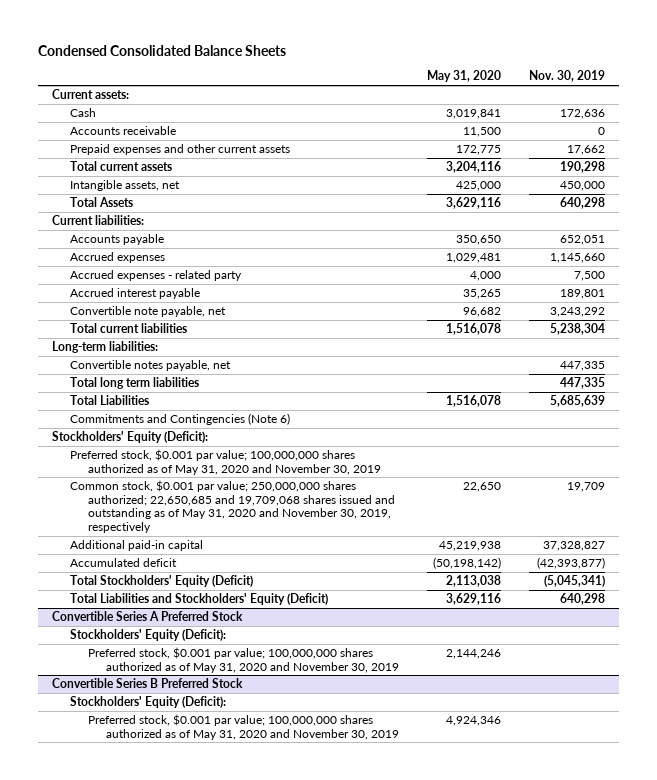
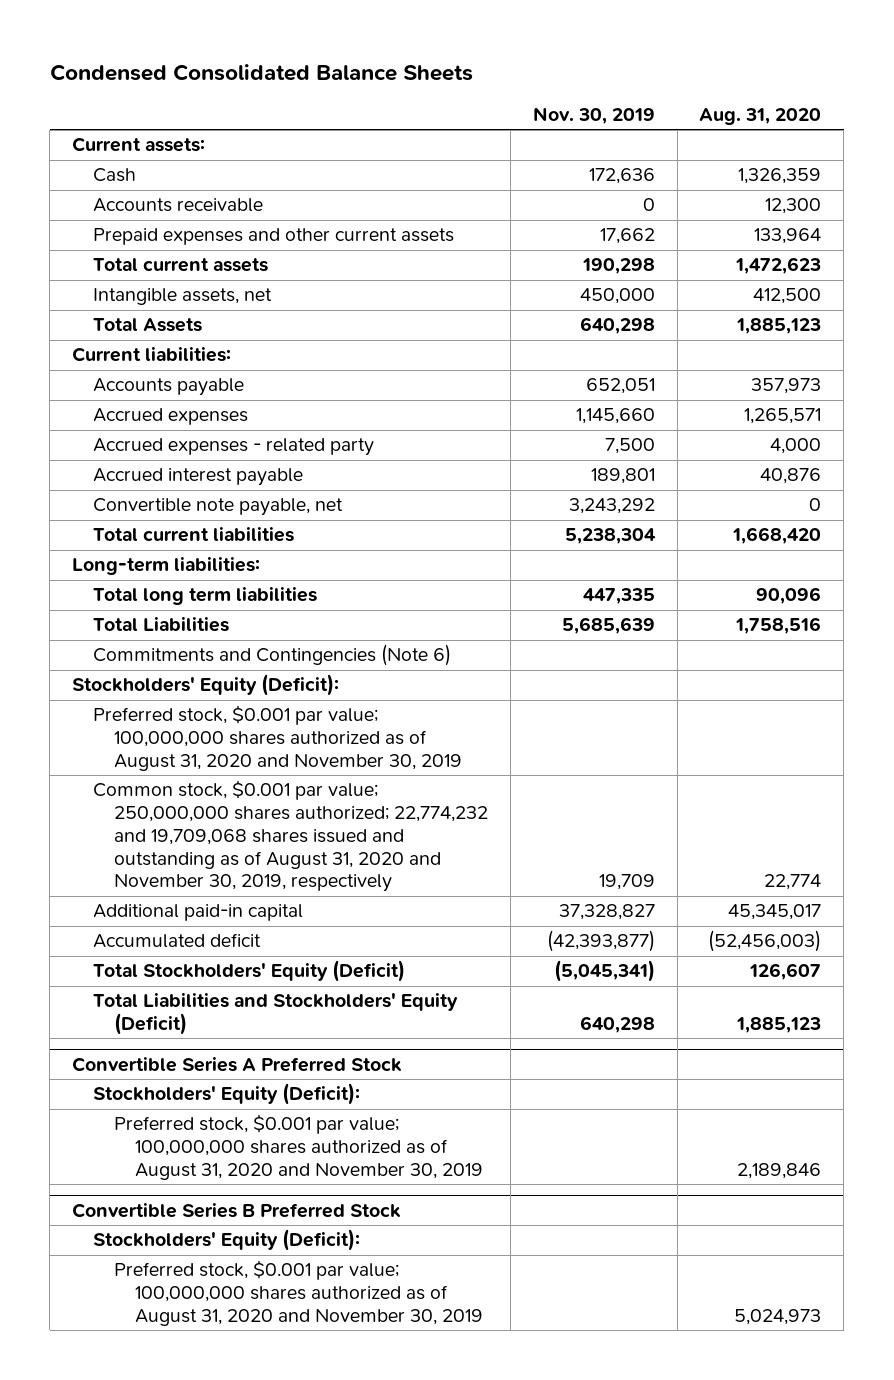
- | May 31, 2020 | Nov. 30, 2019
+ | Nov. 30, 2019 | Aug. 31, 2020
- Convertible notes payable, net | | 447,335
- Preferred stock, $0.001 par value; 100,000,000 shares authorized as of May 31, 2020 and November 30, 2019
- Common stock, $0.001 par value; 250,000,000 shares authorized; 22,650,685 and 19,709,068 shares issued and outstanding as of May 31, 2020 and November 30, 2019, respectively | 22,650 | 19,709
+ Preferred stock, $0.001 par value; 100,000,000 shares authorized as of August 31, 2020 and November 30, 2019
+ Common stock, $0.001 par value; 250,000,000 shares authorized; 22,774,232 and 19,709,068 shares issued and outstanding as of August 31, 2020 and November 30, 2019, respectively | 19,709 | 22,774
@ Convertible Series A Preferred Stock
- Preferred stock, $0.001 par value; 100,000,000 shares authorized as of May 31, 2020 and November 30, 2019 | 2,144,246 |
+ Preferred stock, $0.001 par value; 100,000,000 shares authorized as of August 31, 2020 and November 30, 2019 | | 2,189,846
@ Convertible Series B Preferred Stock
- Preferred stock, $0.001 par value; 100,000,000 shares authorized as of May 31, 2020 and November 30, 2019 | 4,924,346 |
+ Preferred stock, $0.001 par value; 100,000,000 shares authorized as of August 31, 2020 and November 30, 2019 | | 5,024,973

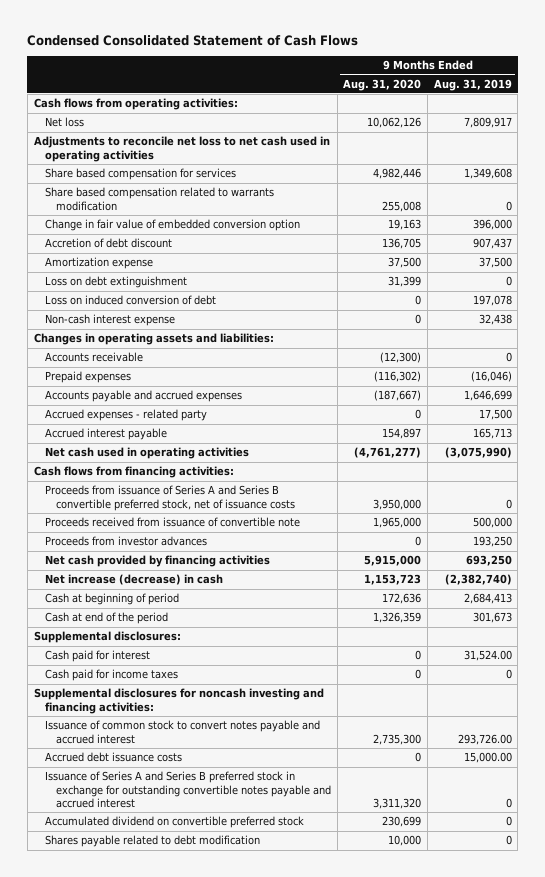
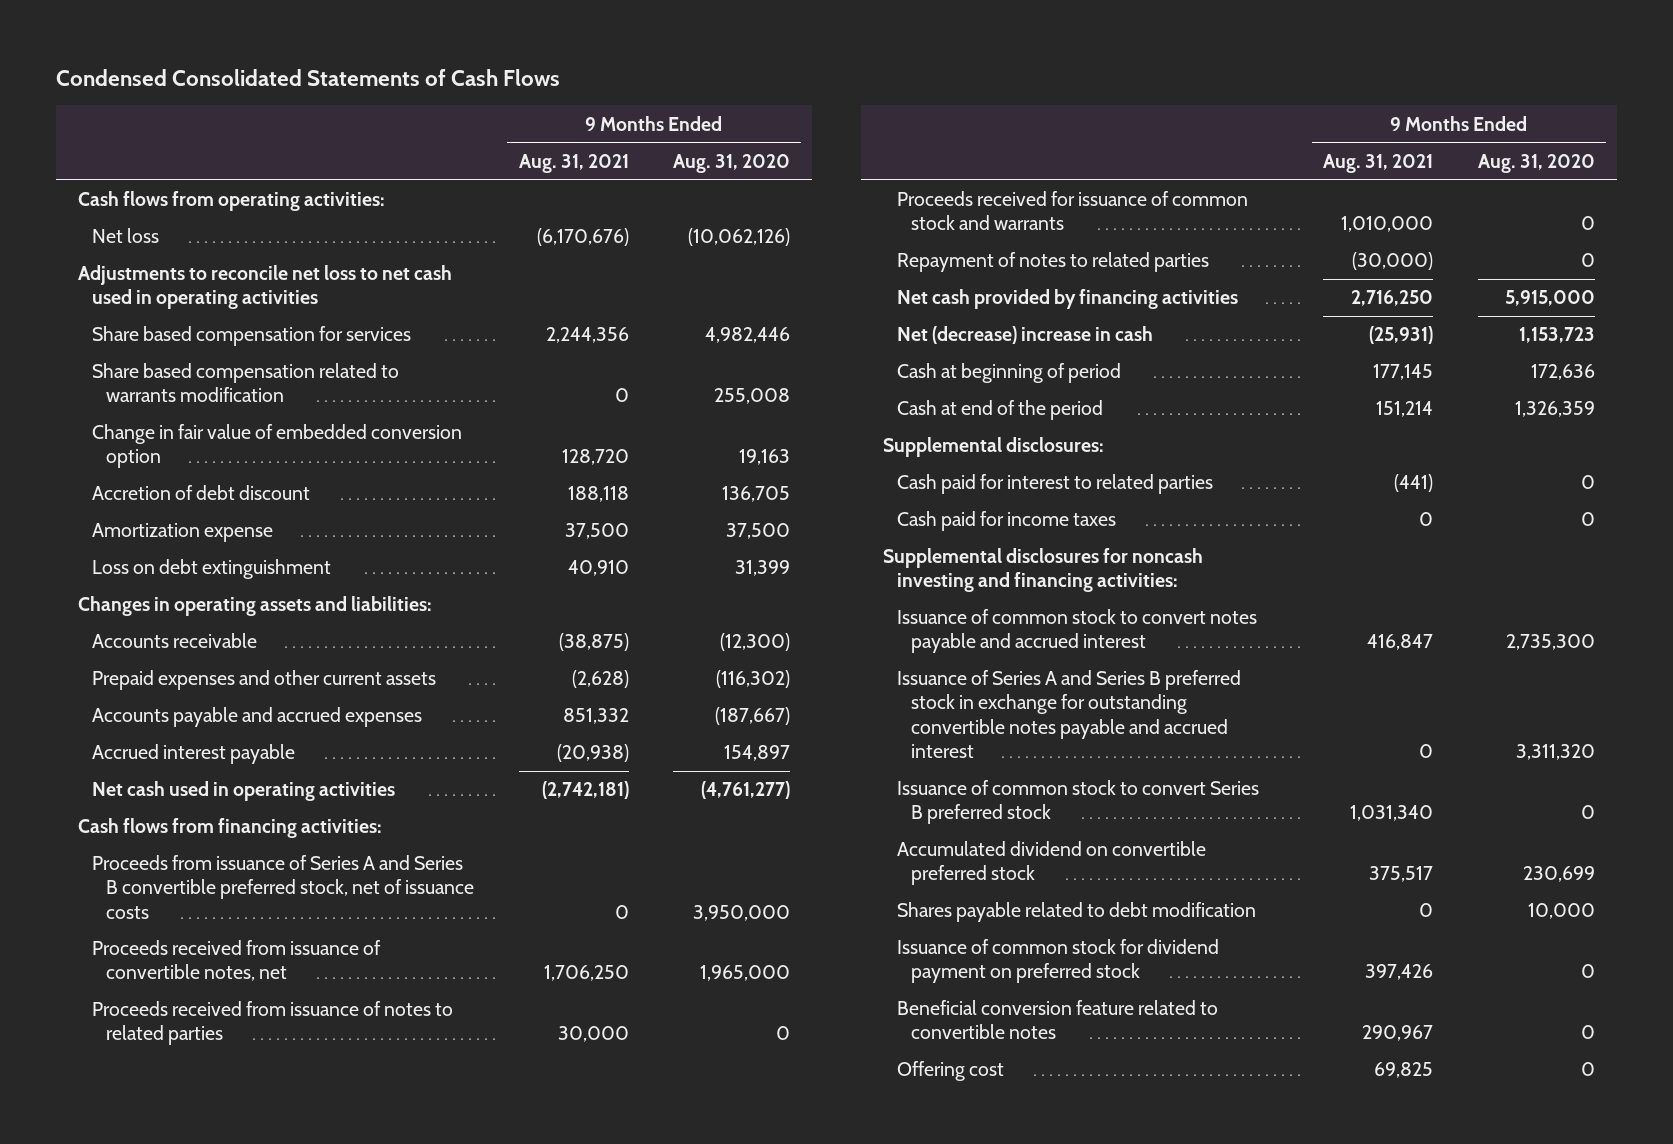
- Condensed Consolidated Statement of Cash Flows
+ Condensed Consolidated Statements of Cash Flows
- | 9 Months Ended Aug. 31, 2020 | 9 Months Ended Aug. 31, 2019
+ | 9 Months Ended Aug. 31, 2021 | 9 Months Ended Aug. 31, 2020
- Net loss | 10,062,126 | 7,809,917
+ Net loss | (6,170,676) | (10,062,126)
- Loss on induced conversion of debt | 0 | 197,078
- Non-cash interest expense | 0 | 32,438
- Prepaid expenses | (116,302) | (16,046)
+ Prepaid expenses and other current assets | (2,628) | (116,302)
- Accrued expenses - related party | 0 | 17,500
- Proceeds received from issuance of convertible note | 1,965,000 | 500,000
- Proceeds from investor advances | 0 | 193,250
+ Proceeds received from issuance of convertible notes, net | 1,706,250 | 1,965,000
+ Proceeds received from issuance of notes to related parties | 30,000 | 0
+ Proceeds received for issuance of common stock and warrants | 1,010,000 | 0
+ Repayment of notes to related parties | (30,000) | 0
- Net increase (decrease) in cash | 1,153,723 | (2,382,740)
+ Net (decrease) increase in cash | (25,931) | 1,153,723
- Cash paid for interest | 0 | 31,524.00
+ Cash paid for interest to related parties | (441) | 0
- Accrued debt issuance costs | 0 | 15,000.00
+ Issuance of common stock to convert Series B preferred stock | 1,031,340 | 0
+ Issuance of common stock for dividend payment on preferred stock | 397,426 | 0
+ Beneficial conversion feature related to convertible notes | 290,967 | 0
+ Offering cost | 69,825 | 0

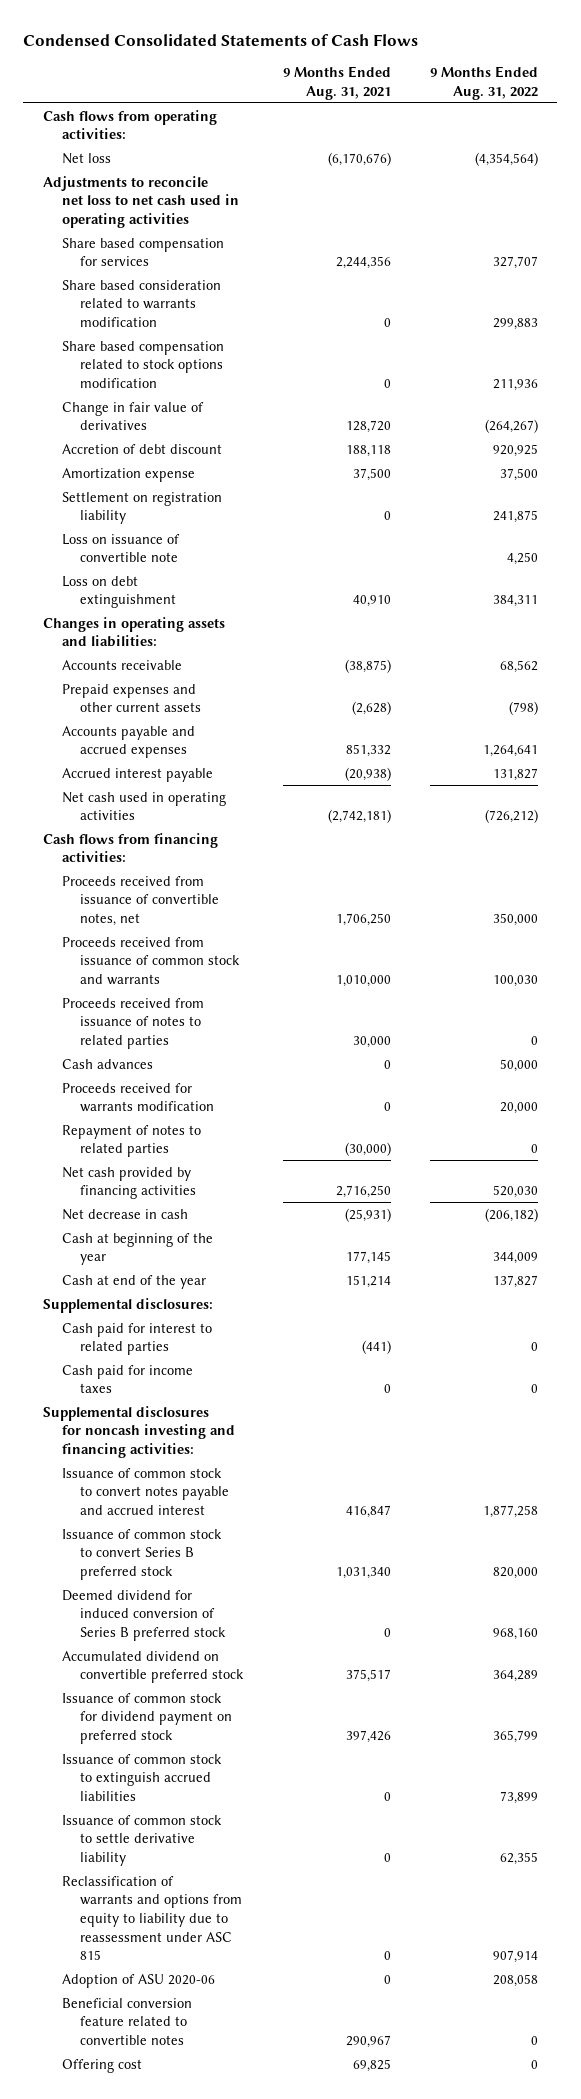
- | 9 Months Ended Aug. 31, 2021 | 9 Months Ended Aug. 31, 2020
+ | 9 Months Ended Aug. 31, 2021 | 9 Months Ended Aug. 31, 2022
- Share based compensation related to warrants modification | 0 | 255,008
- Change in fair value of embedded conversion option | 128,720 | 19,163
+ Share based consideration related to warrants modification | 0 | 299,883
+ Share based compensation related to stock options modification | 0 | 211,936
+ Change in fair value of derivatives | 128,720 | (264,267)
+ Settlement on registration liability | 0 | 241,875
+ Loss on issuance of convertible note | | 4,250
- Proceeds from issuance of Series A and Series B convertible preferred stock, net of issuance costs | 0 | 3,950,000
+ Proceeds received from issuance of common stock and warrants | 1,010,000 | 100,030
- Proceeds received for issuance of common stock and warrants | 1,010,000 | 0
+ Cash advances | 0 | 50,000
+ Proceeds received for warrants modification | 0 | 20,000
- Net (decrease) increase in cash | (25,931) | 1,153,723
- Cash at beginning of period | 177,145 | 172,636
- Cash at end of the period | 151,214 | 1,326,359
+ Net decrease in cash | (25,931) | (206,182)
+ Cash at beginning of the year | 177,145 | 344,009
+ Cash at end of the year | 151,214 | 137,827
- Issuance of Series A and Series B preferred stock in exchange for outstanding convertible notes payable and accrued interest | 0 | 3,311,320
+ Deemed dividend for induced conversion of Series B preferred stock | 0 | 968,160
- Shares payable related to debt modification | 0 | 10,000
+ Issuance of common stock to extinguish accrued liabilities | 0 | 73,899
+ Issuance of common stock to settle derivative liability | 0 | 62,355
+ Reclassification of warrants and options from equity to liability due to reassessment under ASC 815 | 0 | 907,914
+ Adoption of ASU 2020-06 | 0 | 208,058

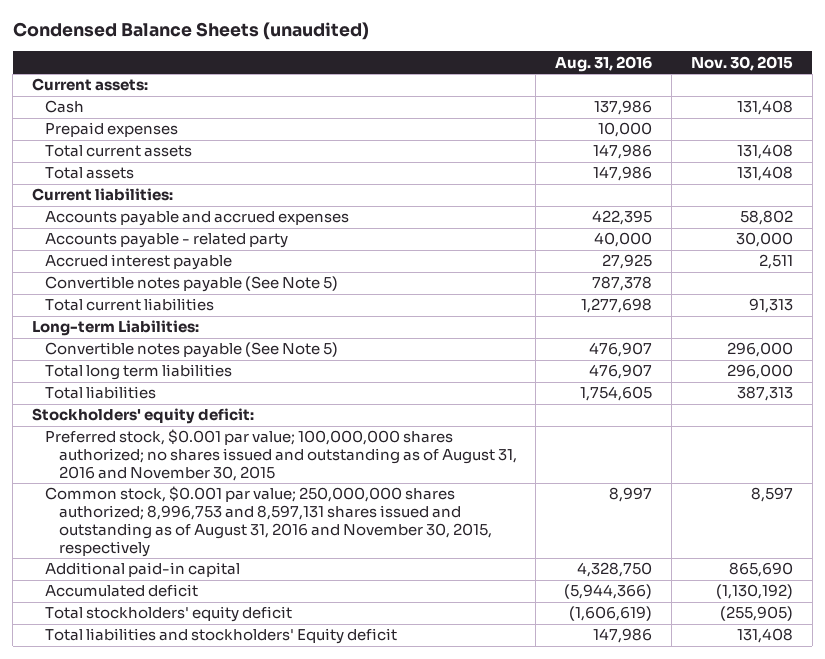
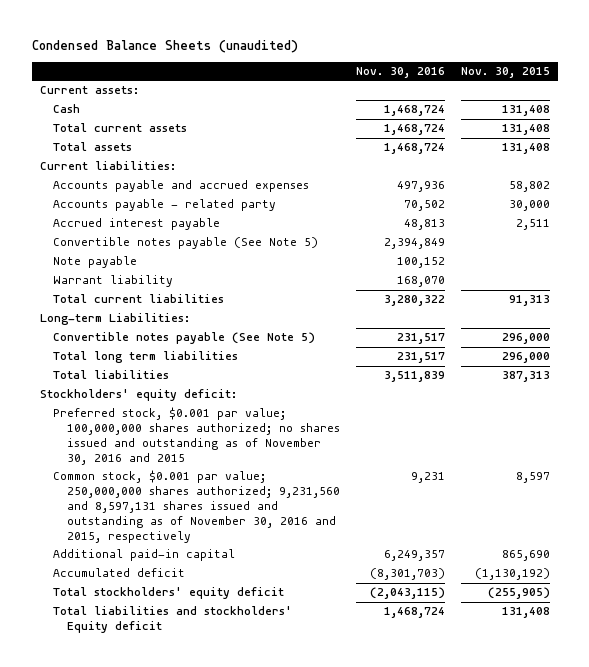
- | Aug. 31, 2016 | Nov. 30, 2015
+ | Nov. 30, 2016 | Nov. 30, 2015
- Prepaid expenses | 10,000 |
+ Note payable | 100,152 |
+ Warrant liability | 168,070 |
- Preferred stock, $0.001 par value; 100,000,000 shares authorized; no shares issued and outstanding as of August 31, 2016 and November 30, 2015
- Common stock, $0.001 par value; 250,000,000 shares authorized; 8,996,753 and 8,597,131 shares issued and outstanding as of August 31, 2016 and November 30, 2015, respectively | 8,997 | 8,597
+ Preferred stock, $0.001 par value; 100,000,000 shares authorized; no shares issued and outstanding as of November 30, 2016 and 2015
+ Common stock, $0.001 par value; 250,000,000 shares authorized; 9,231,560 and 8,597,131 shares issued and outstanding as of November 30, 2016 and 2015, respectively | 9,231 | 8,597

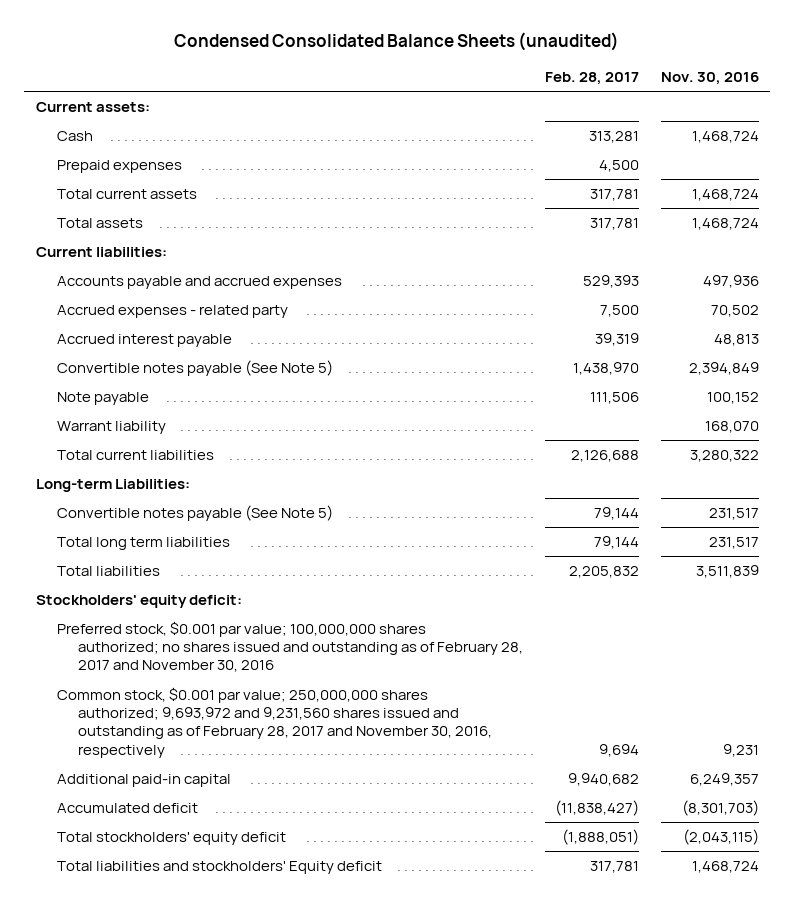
- Condensed Balance Sheets (unaudited)
+ Condensed Consolidated Balance Sheets (unaudited)
- | Nov. 30, 2016 | Nov. 30, 2015
+ | Feb. 28, 2017 | Nov. 30, 2016
+ Prepaid expenses | 4,500 |
- Accounts payable - related party | 70,502 | 30,000
+ Accrued expenses - related party | 7,500 | 70,502
- Preferred stock, $0.001 par value; 100,000,000 shares authorized; no shares issued and outstanding as of November 30, 2016 and 2015
- Common stock, $0.001 par value; 250,000,000 shares authorized; 9,231,560 and 8,597,131 shares issued and outstanding as of November 30, 2016 and 2015, respectively | 9,231 | 8,597
+ Preferred stock, $0.001 par value; 100,000,000 shares authorized; no shares issued and outstanding as of February 28, 2017 and November 30, 2016
+ Common stock, $0.001 par value; 250,000,000 shares authorized; 9,693,972 and 9,231,560 shares issued and outstanding as of February 28, 2017 and November 30, 2016, respectively | 9,694 | 9,231

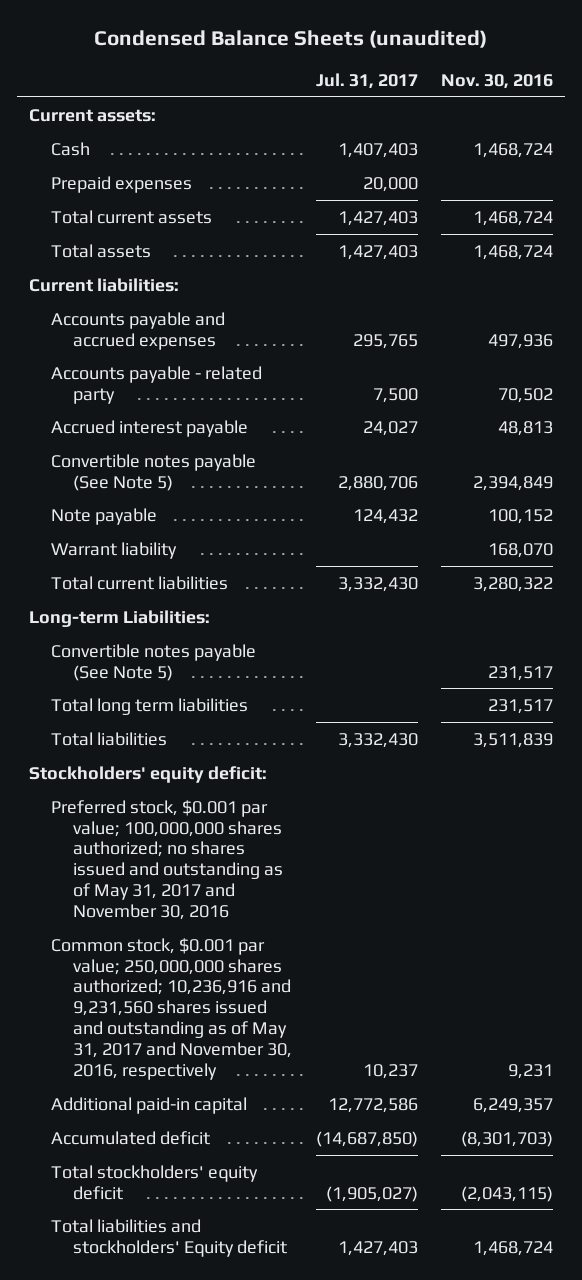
- Condensed Consolidated Balance Sheets (unaudited)
+ Condensed Balance Sheets (unaudited)
- | Feb. 28, 2017 | Nov. 30, 2016
+ | Jul. 31, 2017 | Nov. 30, 2016
- Accrued expenses - related party | 7,500 | 70,502
+ Accounts payable - related party | 7,500 | 70,502
- Preferred stock, $0.001 par value; 100,000,000 shares authorized; no shares issued and outstanding as of February 28, 2017 and November 30, 2016
- Common stock, $0.001 par value; 250,000,000 shares authorized; 9,693,972 and 9,231,560 shares issued and outstanding as of February 28, 2017 and November 30, 2016, respectively | 9,694 | 9,231
+ Preferred stock, $0.001 par value; 100,000,000 shares authorized; no shares issued and outstanding as of May 31, 2017 and November 30, 2016
+ Common stock, $0.001 par value; 250,000,000 shares authorized; 10,236,916 and 9,231,560 shares issued and outstanding as of May 31, 2017 and November 30, 2016, respectively | 10,237 | 9,231

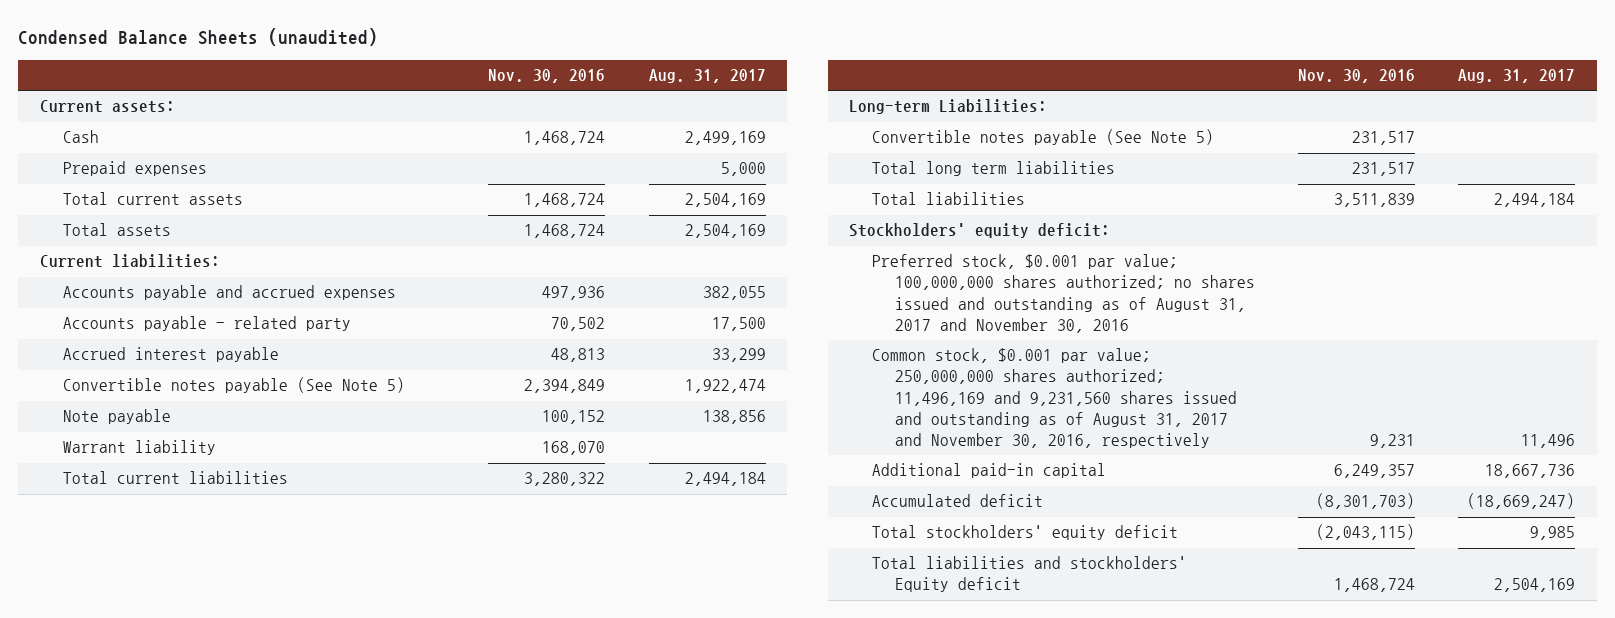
- | Jul. 31, 2017 | Nov. 30, 2016
+ | Nov. 30, 2016 | Aug. 31, 2017
- Preferred stock, $0.001 par value; 100,000,000 shares authorized; no shares issued and outstanding as of May 31, 2017 and November 30, 2016
- Common stock, $0.001 par value; 250,000,000 shares authorized; 10,236,916 and 9,231,560 shares issued and outstanding as of May 31, 2017 and November 30, 2016, respectively | 10,237 | 9,231
+ Preferred stock, $0.001 par value; 100,000,000 shares authorized; no shares issued and outstanding as of August 31, 2017 and November 30, 2016
+ Common stock, $0.001 par value; 250,000,000 shares authorized; 11,496,169 and 9,231,560 shares issued and outstanding as of August 31, 2017 and November 30, 2016, respectively | 9,231 | 11,496

